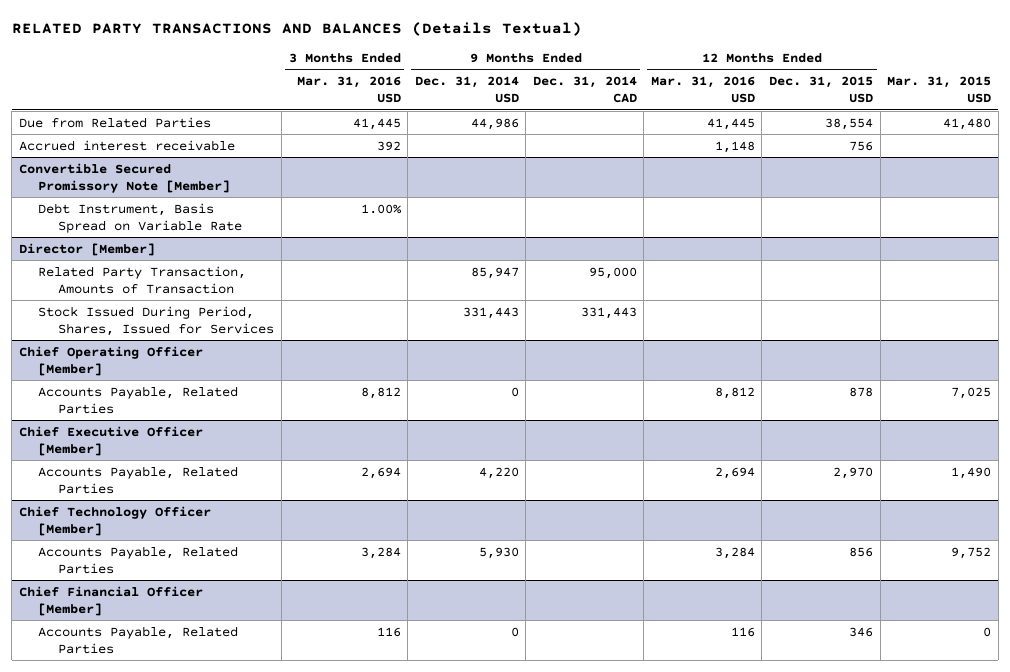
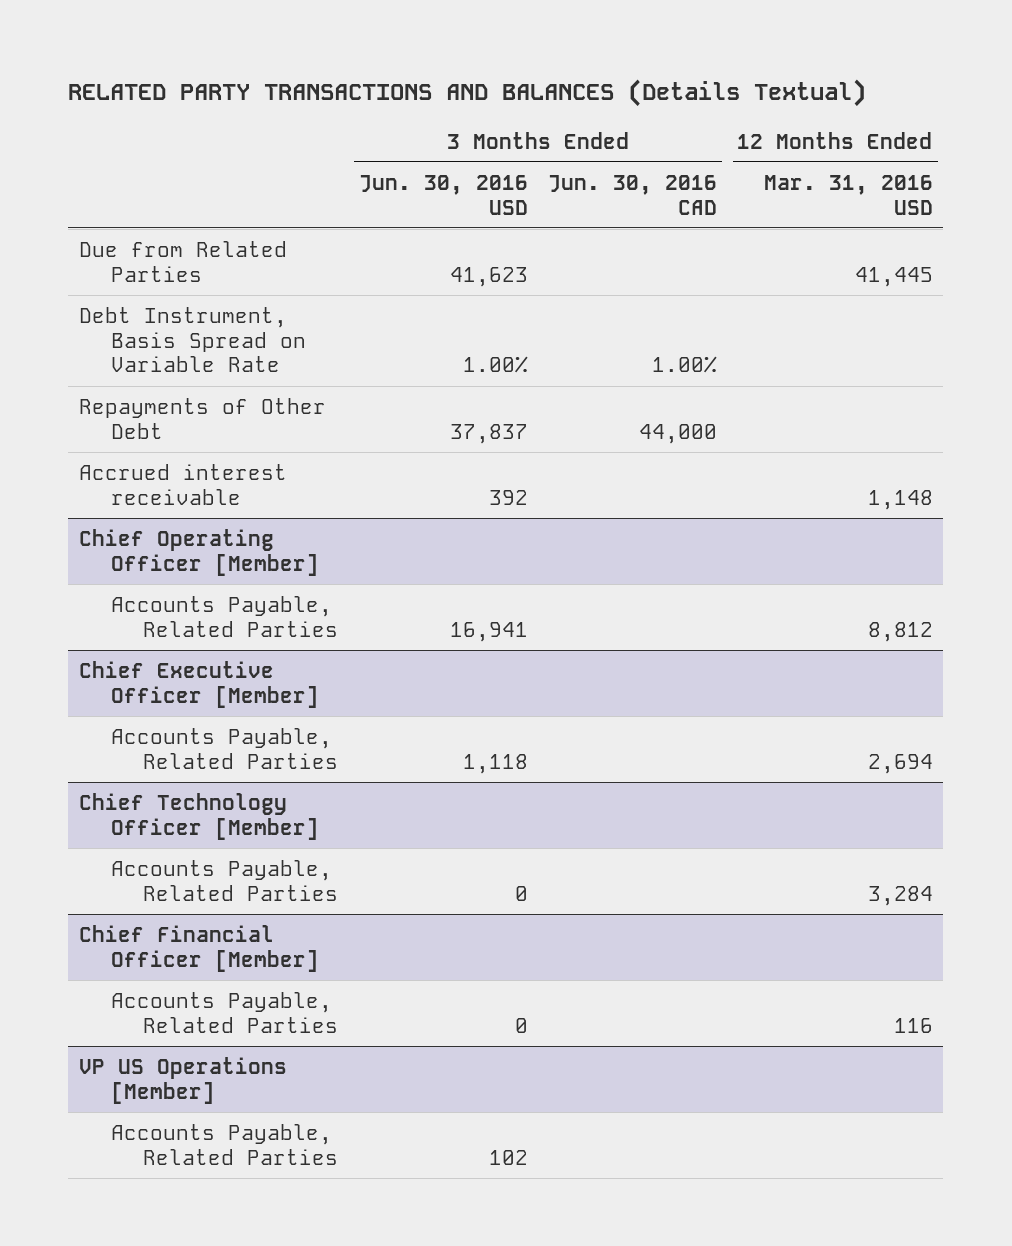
- | 3 Months Ended Mar. 31, 2016 USD | 9 Months Ended Dec. 31, 2014 USD | 9 Months Ended Dec. 31, 2014 CAD | 12 Months Ended Mar. 31, 2016 USD | 12 Months Ended Dec. 31, 2015 USD | Mar. 31, 2015 USD
+ | 3 Months Ended Jun. 30, 2016 USD | 3 Months Ended Jun. 30, 2016 CAD | 12 Months Ended Mar. 31, 2016 USD
- Convertible Secured Promissory Note [Member]
- Director [Member]
- Related Party Transaction, Amounts of Transaction | | 85,947 | 95,000 | | |
- Stock Issued During Period, Shares, Issued for Services | | 331,443 | 331,443 | | |
+ Repayments of Other Debt | 37,837 | 44,000 |
moved down: Accrued interest receivable | 392 | | 1,148
+ VP US Operations [Member]
+ Accounts Payable, Related Parties | 102 | |

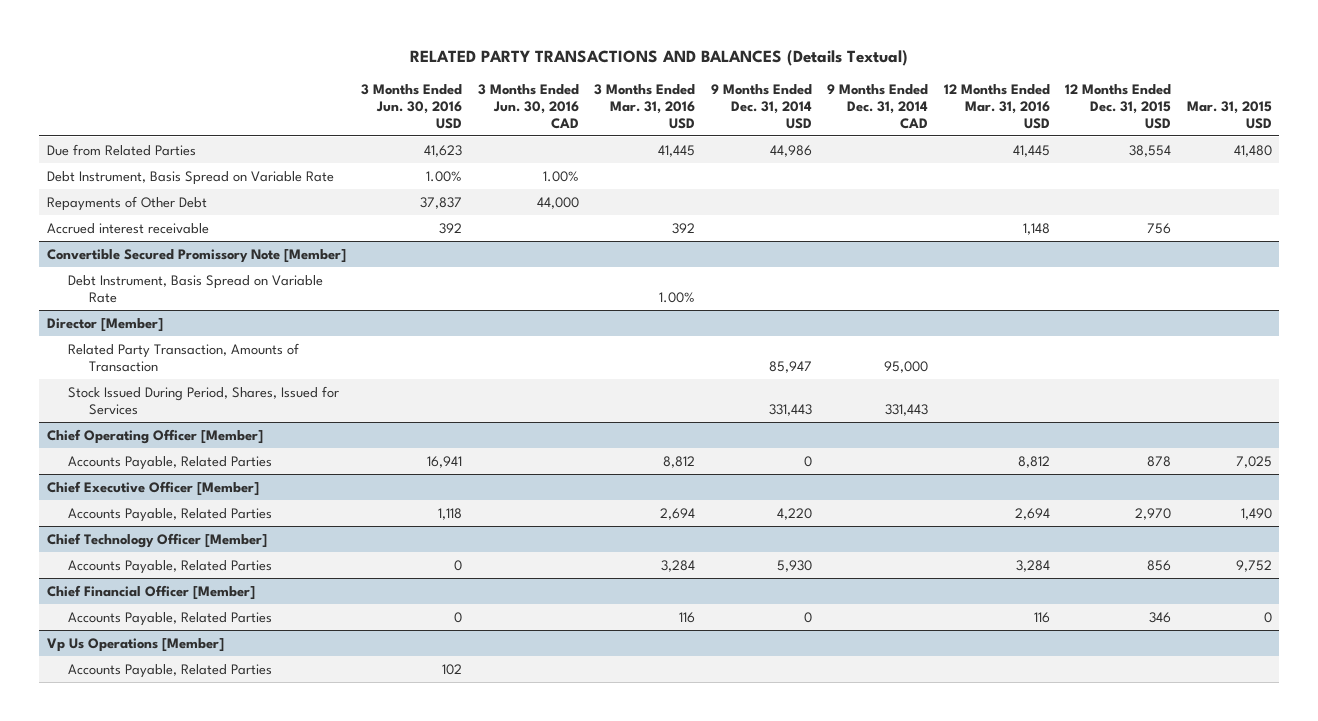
- | 3 Months Ended Jun. 30, 2016 USD | 3 Months Ended Jun. 30, 2016 CAD | 12 Months Ended Mar. 31, 2016 USD
+ | 3 Months Ended Jun. 30, 2016 USD | 3 Months Ended Jun. 30, 2016 CAD | 3 Months Ended Mar. 31, 2016 USD | 9 Months Ended Dec. 31, 2014 USD | 9 Months Ended Dec. 31, 2014 CAD | 12 Months Ended Mar. 31, 2016 USD | 12 Months Ended Dec. 31, 2015 USD | Mar. 31, 2015 USD
+ Convertible Secured Promissory Note [Member]
+ Debt Instrument, Basis Spread on Variable Rate | | | 1.00% | | | | |
+ Director [Member]
+ Related Party Transaction, Amounts of Transaction | | | | 85,947 | 95,000 | | |
+ Stock Issued During Period, Shares, Issued for Services | | | | 331,443 | 331,443 | | |
- VP US Operations [Member]
+ Vp Us Operations [Member]

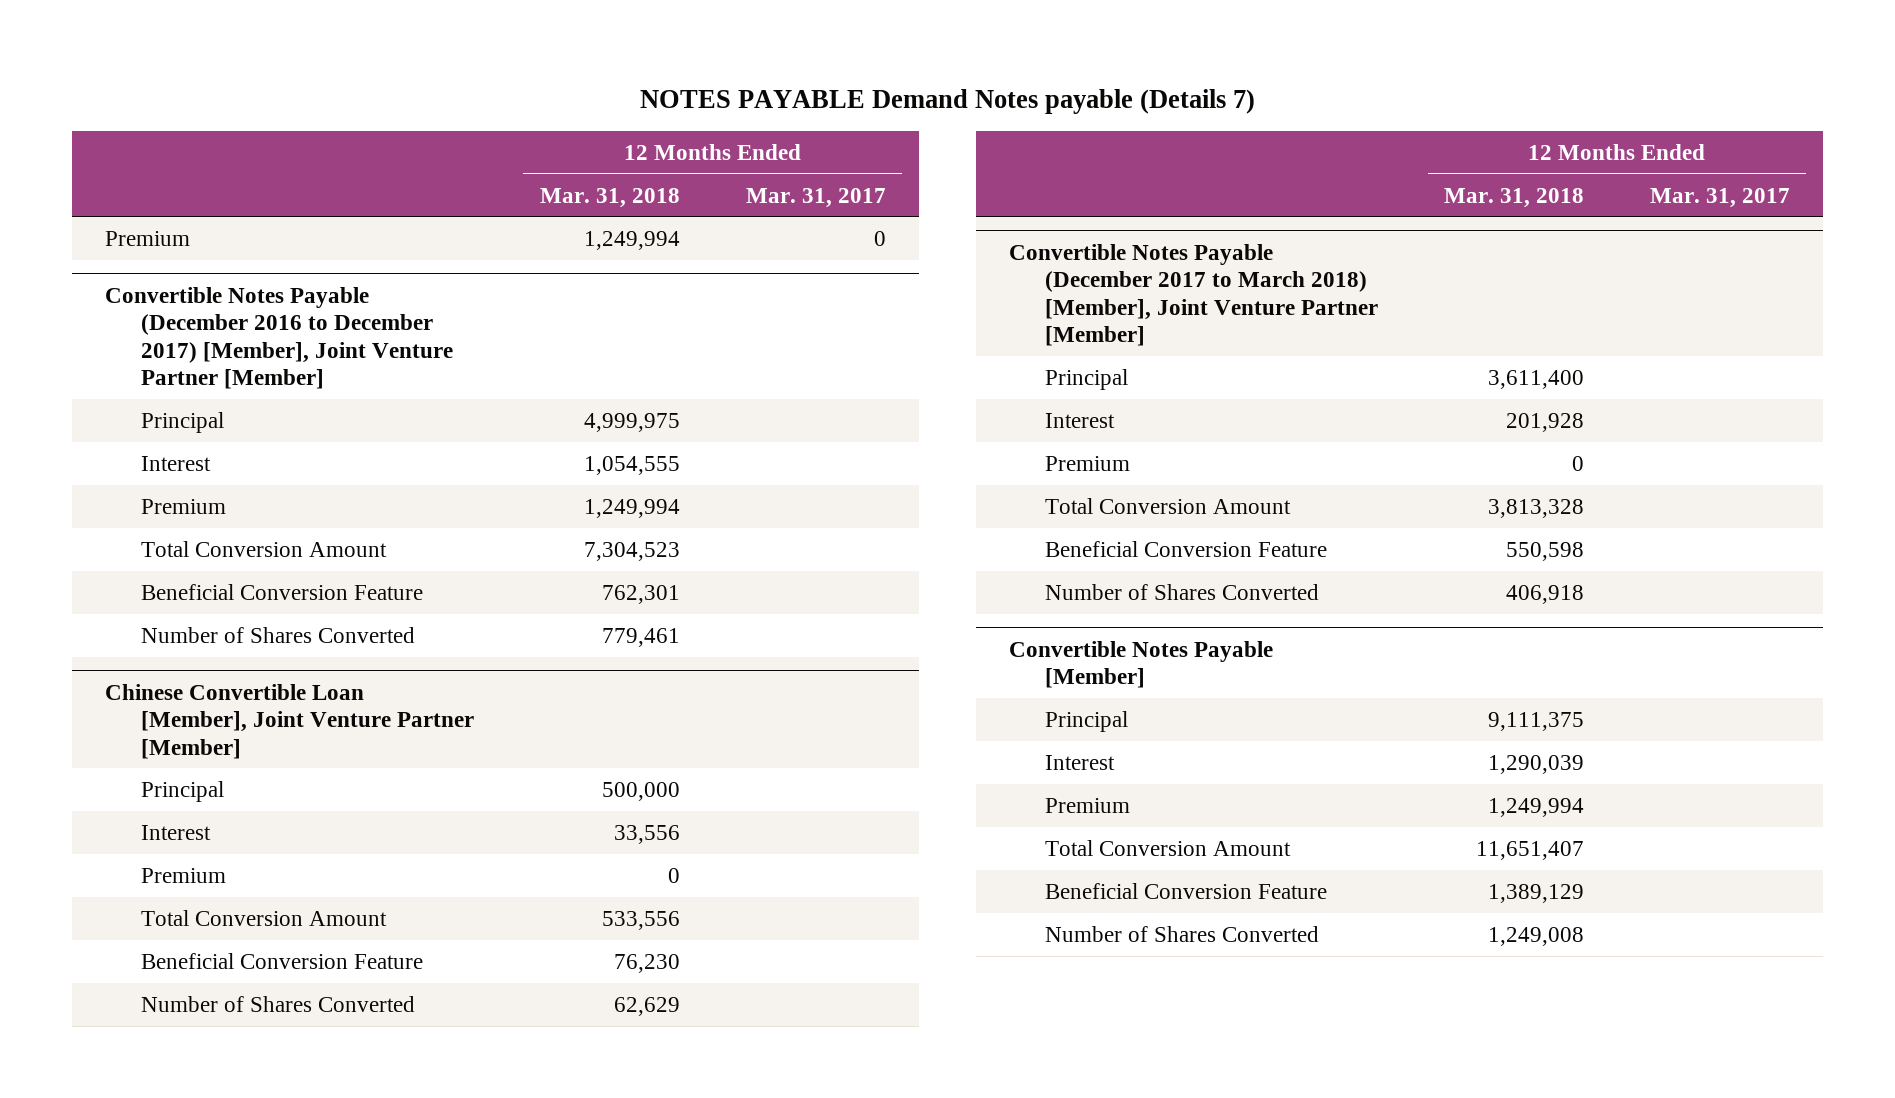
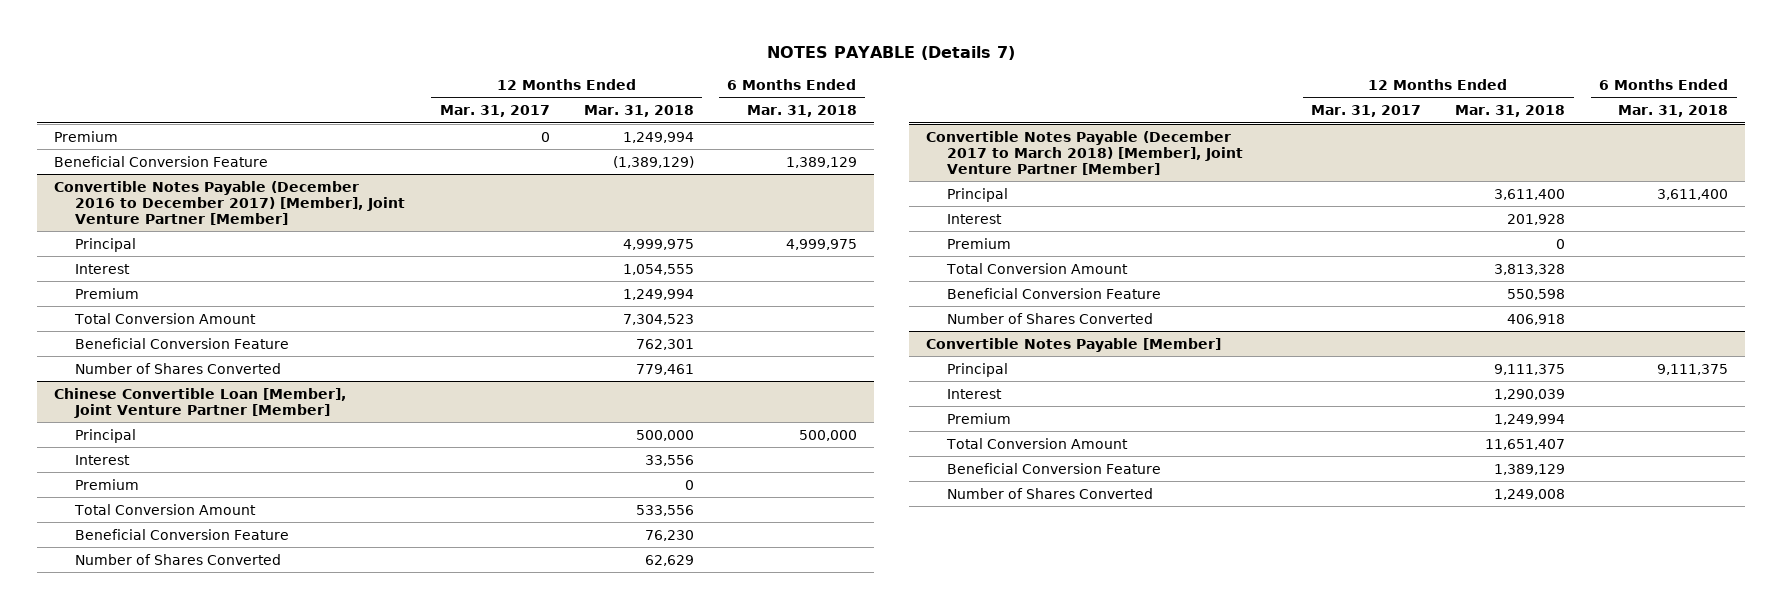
- NOTES PAYABLE Demand Notes payable (Details 7)
+ NOTES PAYABLE (Details 7)
- | 12 Months Ended Mar. 31, 2018 | 12 Months Ended Mar. 31, 2017
+ | 12 Months Ended Mar. 31, 2017 | 12 Months Ended Mar. 31, 2018 | 6 Months Ended Mar. 31, 2018
+ Beneficial Conversion Feature | | (1,389,129) | 1,389,129

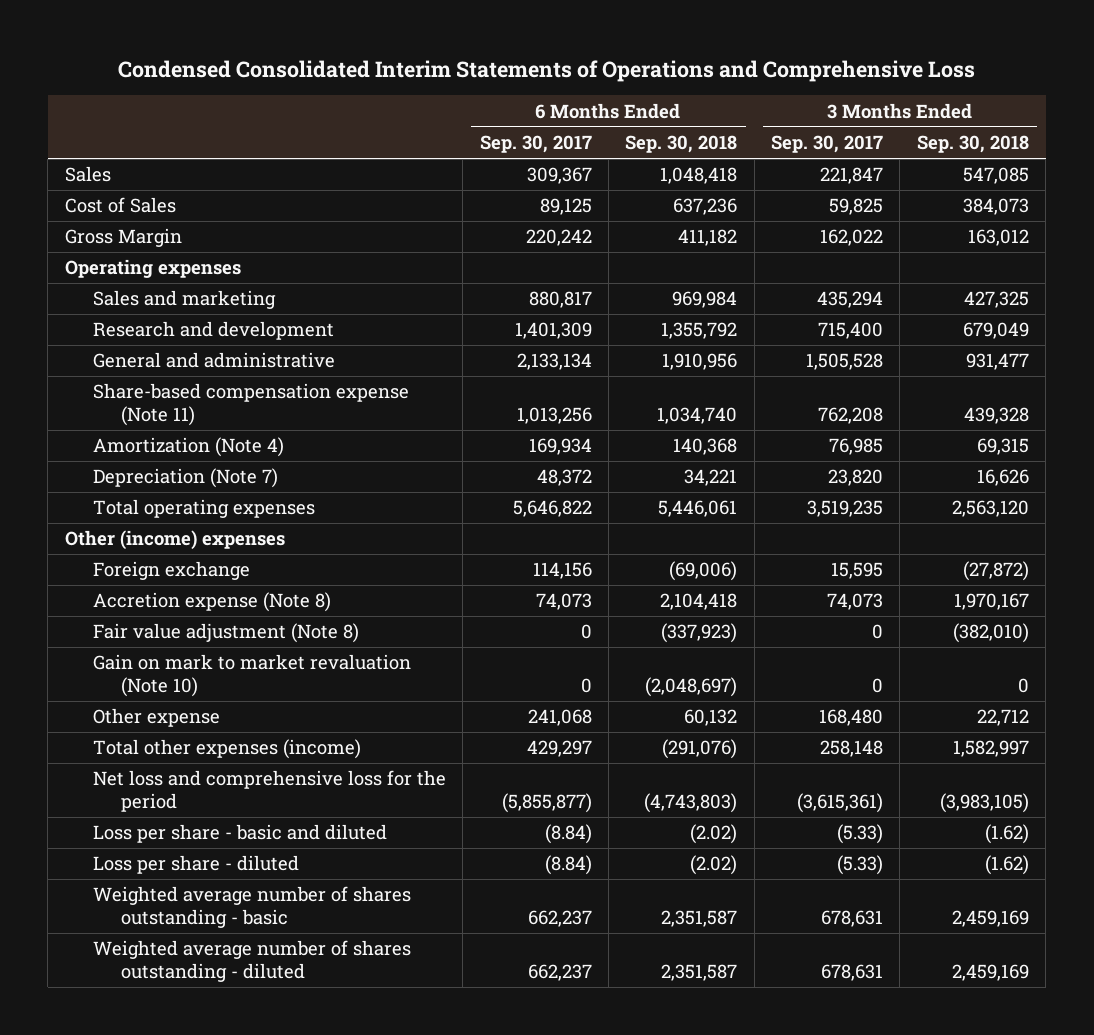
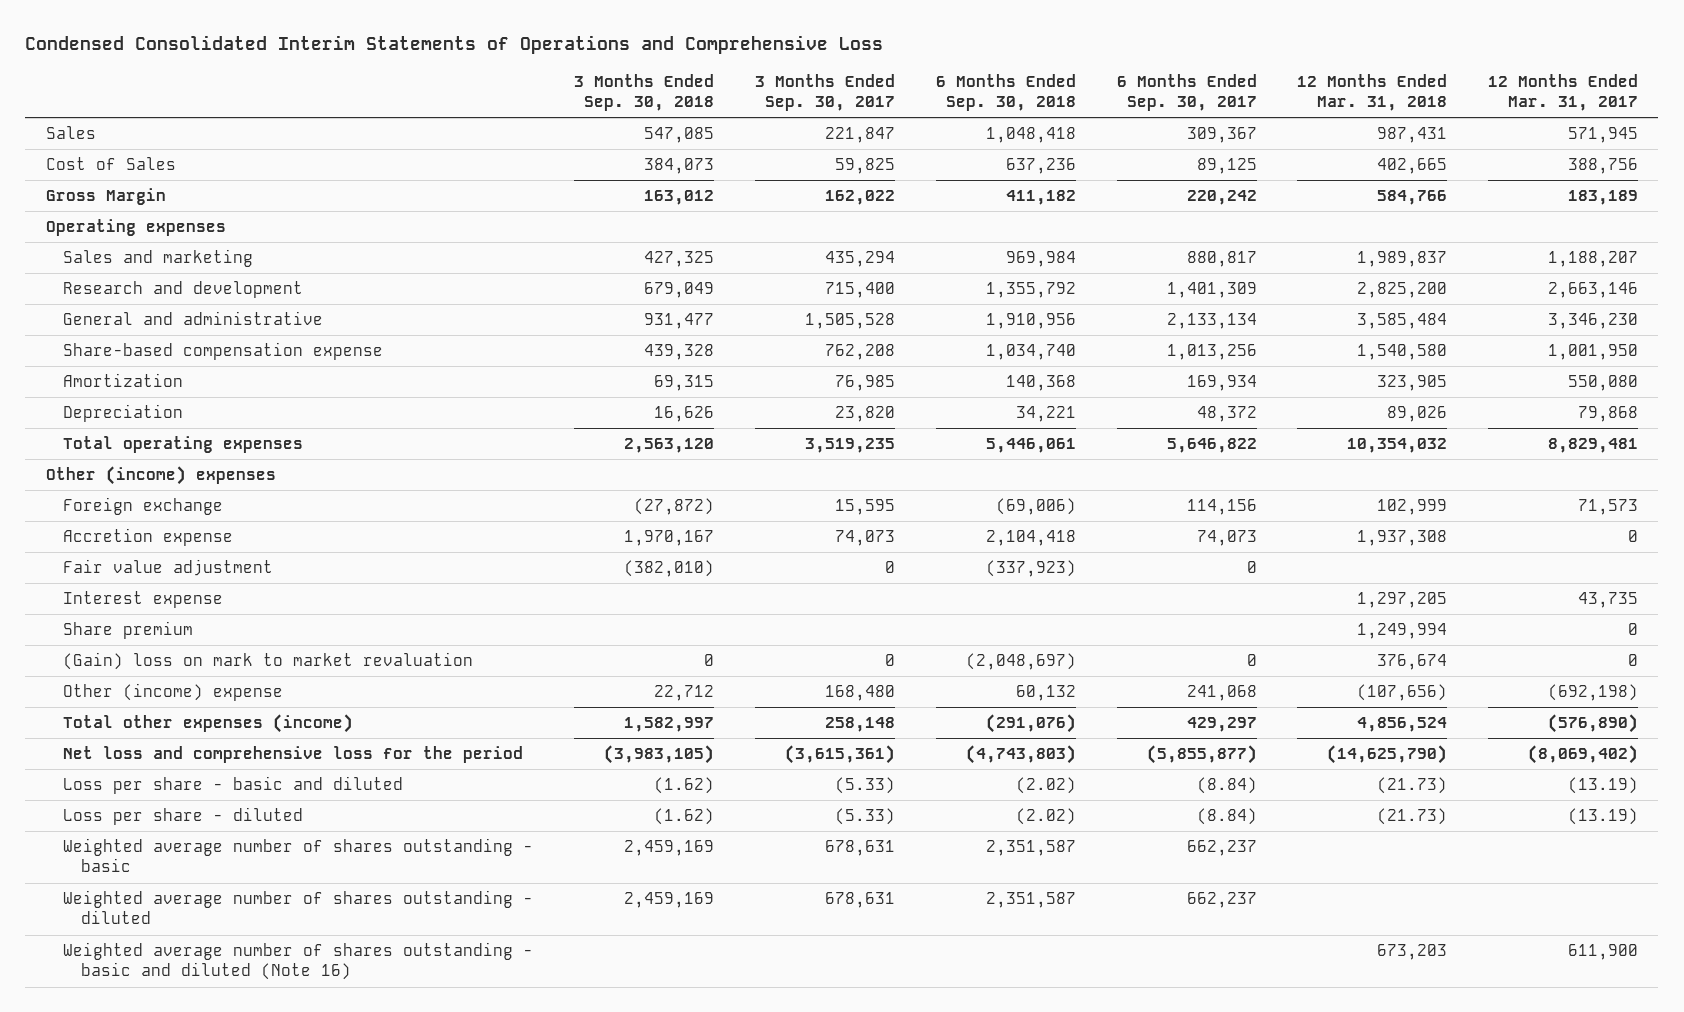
- | 6 Months Ended Sep. 30, 2017 | 6 Months Ended Sep. 30, 2018 | 3 Months Ended Sep. 30, 2017 | 3 Months Ended Sep. 30, 2018
+ | 3 Months Ended Sep. 30, 2018 | 3 Months Ended Sep. 30, 2017 | 6 Months Ended Sep. 30, 2018 | 6 Months Ended Sep. 30, 2017 | 12 Months Ended Mar. 31, 2018 | 12 Months Ended Mar. 31, 2017
- Share-based compensation expense (Note 11) | 1,013,256 | 1,034,740 | 762,208 | 439,328
- Amortization (Note 4) | 169,934 | 140,368 | 76,985 | 69,315
- Depreciation (Note 7) | 48,372 | 34,221 | 23,820 | 16,626
+ Share-based compensation expense | 439,328 | 762,208 | 1,034,740 | 1,013,256 | 1,540,580 | 1,001,950
+ Amortization | 69,315 | 76,985 | 140,368 | 169,934 | 323,905 | 550,080
+ Depreciation | 16,626 | 23,820 | 34,221 | 48,372 | 89,026 | 79,868
- Accretion expense (Note 8) | 74,073 | 2,104,418 | 74,073 | 1,970,167
- Fair value adjustment (Note 8) | 0 | (337,923) | 0 | (382,010)
- Gain on mark to market revaluation (Note 10) | 0 | (2,048,697) | 0 | 0
- Other expense | 241,068 | 60,132 | 168,480 | 22,712
+ Accretion expense | 1,970,167 | 74,073 | 2,104,418 | 74,073 | 1,937,308 | 0
+ Fair value adjustment | (382,010) | 0 | (337,923) | 0 | |
+ Interest expense | | | | | 1,297,205 | 43,735
+ Share premium | | | | | 1,249,994 | 0
+ (Gain) loss on mark to market revaluation | 0 | 0 | (2,048,697) | 0 | 376,674 | 0
+ Other (income) expense | 22,712 | 168,480 | 60,132 | 241,068 | (107,656) | (692,198)
+ Weighted average number of shares outstanding - basic and diluted (Note 16) | | | | | 673,203 | 611,900

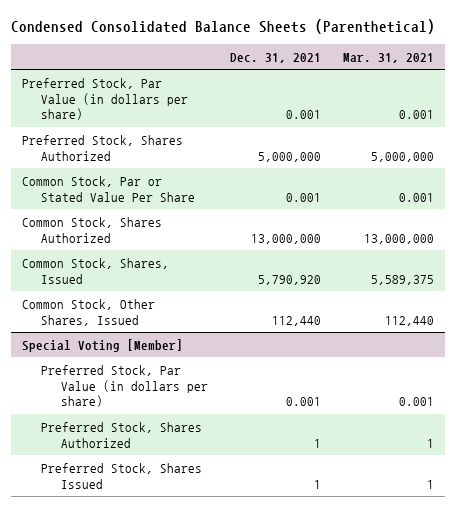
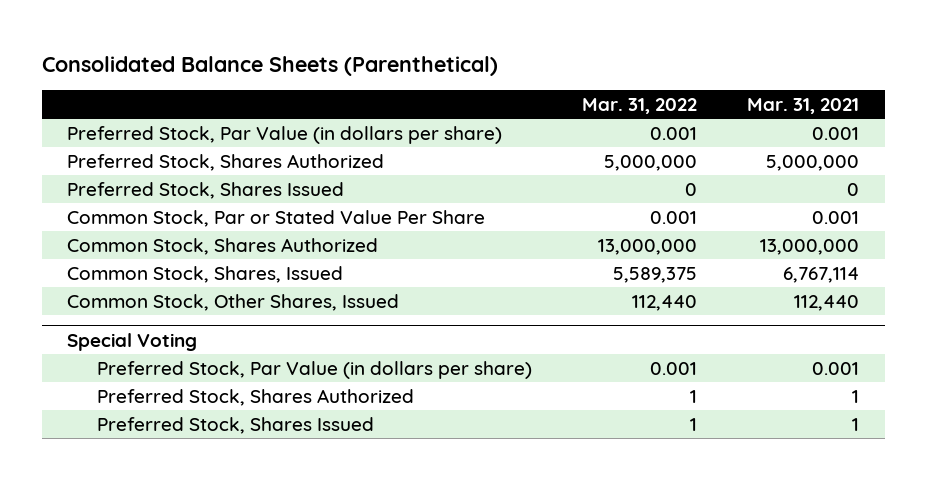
- Condensed Consolidated Balance Sheets (Parenthetical)
+ Consolidated Balance Sheets (Parenthetical)
- | Dec. 31, 2021 | Mar. 31, 2021
+ | Mar. 31, 2022 | Mar. 31, 2021
+ Preferred Stock, Shares Issued | 0 | 0
- Common Stock, Shares, Issued | 5,790,920 | 5,589,375
+ Common Stock, Shares, Issued | 5,589,375 | 6,767,114
- Special Voting [Member]
+ Special Voting

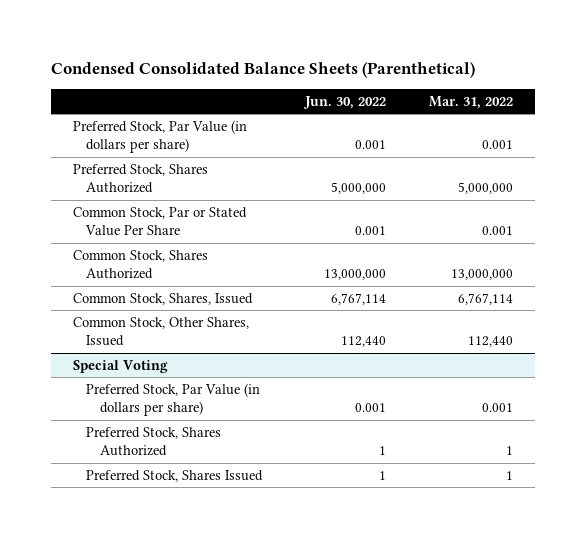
- Consolidated Balance Sheets (Parenthetical)
+ Condensed Consolidated Balance Sheets (Parenthetical)
- | Mar. 31, 2022 | Mar. 31, 2021
+ | Jun. 30, 2022 | Mar. 31, 2022
- Preferred Stock, Shares Issued | 0 | 0
- Common Stock, Shares, Issued | 5,589,375 | 6,767,114
+ Common Stock, Shares, Issued | 6,767,114 | 6,767,114

